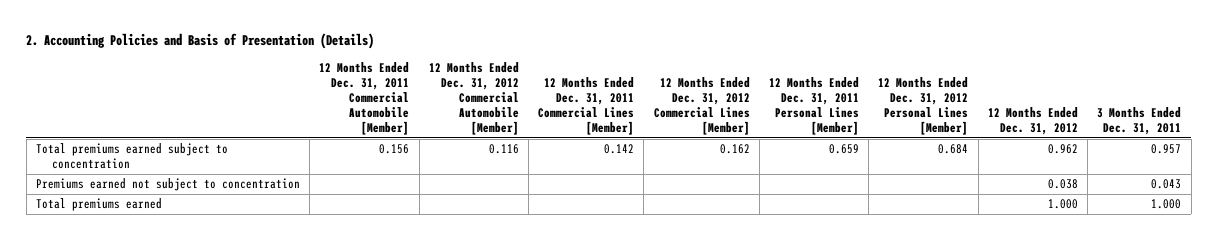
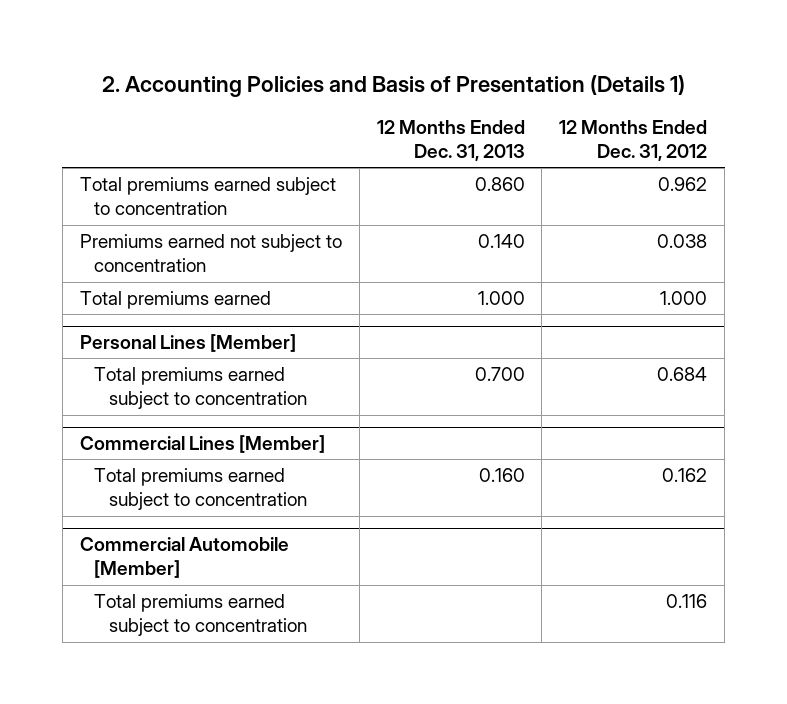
- 2. Accounting Policies and Basis of Presentation (Details)
+ 2. Accounting Policies and Basis of Presentation (Details 1)
- | 12 Months Ended Dec. 31, 2011 Commercial Automobile [Member] | 12 Months Ended Dec. 31, 2012 Commercial Automobile [Member] | 12 Months Ended Dec. 31, 2011 Commercial Lines [Member] | 12 Months Ended Dec. 31, 2012 Commercial Lines [Member] | 12 Months Ended Dec. 31, 2011 Personal Lines [Member] | 12 Months Ended Dec. 31, 2012 Personal Lines [Member] | 12 Months Ended Dec. 31, 2012 | 3 Months Ended Dec. 31, 2011
+ | 12 Months Ended Dec. 31, 2013 | 12 Months Ended Dec. 31, 2012
+ Personal Lines [Member]
+ Total premiums earned subject to concentration | 0.700 | 0.684
+ Commercial Lines [Member]
+ Total premiums earned subject to concentration | 0.160 | 0.162
+ Commercial Automobile [Member]
+ Total premiums earned subject to concentration | | 0.116

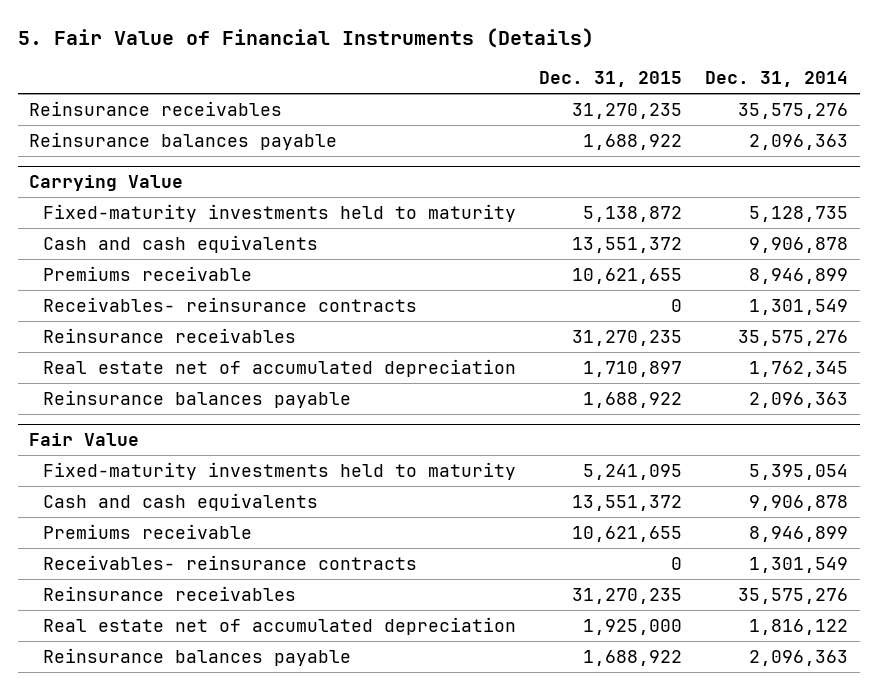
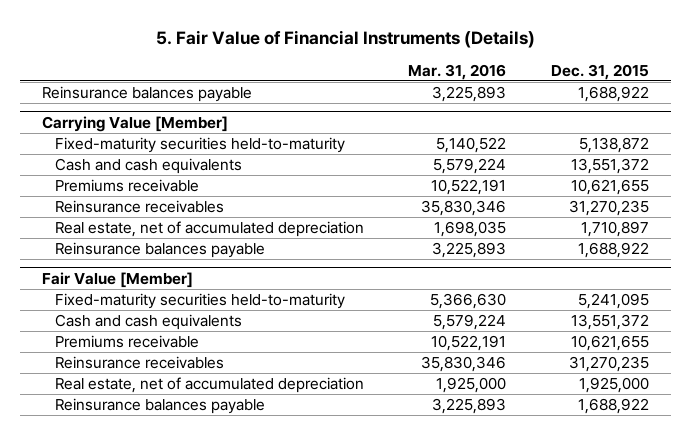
- | Dec. 31, 2015 | Dec. 31, 2014
+ | Mar. 31, 2016 | Dec. 31, 2015
- Reinsurance receivables | 31,270,235 | 35,575,276
- Carrying Value
- Fixed-maturity investments held to maturity | 5,138,872 | 5,128,735
+ Carrying Value [Member]
+ Fixed-maturity securities held-to-maturity | 5,140,522 | 5,138,872
- Receivables- reinsurance contracts | 0 | 1,301,549
- Real estate net of accumulated depreciation | 1,710,897 | 1,762,345
+ Real estate, net of accumulated depreciation | 1,698,035 | 1,710,897
- Fair Value
- Fixed-maturity investments held to maturity | 5,241,095 | 5,395,054
+ Fair Value [Member]
+ Fixed-maturity securities held-to-maturity | 5,366,630 | 5,241,095
- Receivables- reinsurance contracts | 0 | 1,301,549
- Real estate net of accumulated depreciation | 1,925,000 | 1,816,122
+ Real estate, net of accumulated depreciation | 1,925,000 | 1,925,000

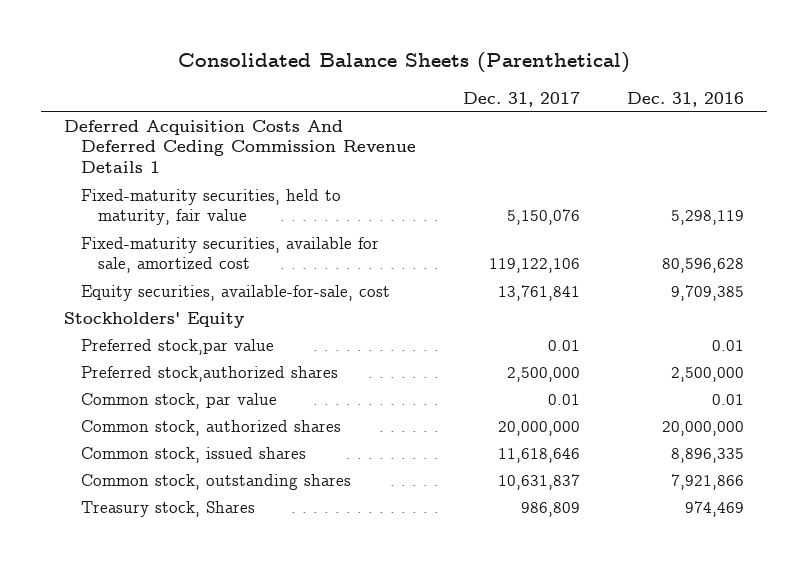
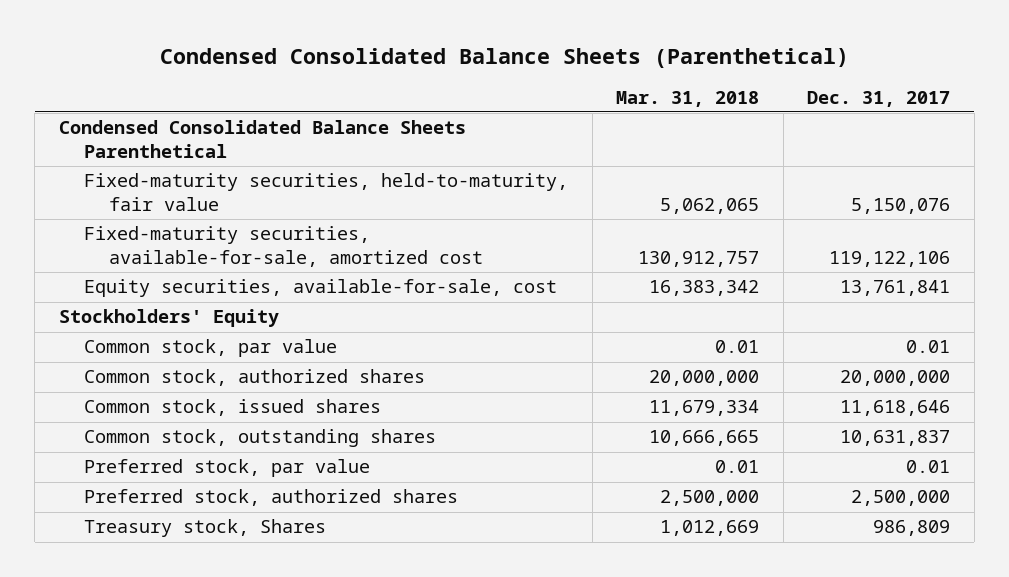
- Consolidated Balance Sheets (Parenthetical)
+ Condensed Consolidated Balance Sheets (Parenthetical)
- | Dec. 31, 2017 | Dec. 31, 2016
+ | Mar. 31, 2018 | Dec. 31, 2017
- Deferred Acquisition Costs And Deferred Ceding Commission Revenue Details 1
- Fixed-maturity securities, held to maturity, fair value | 5,150,076 | 5,298,119
- Fixed-maturity securities, available for sale, amortized cost | 119,122,106 | 80,596,628
+ Condensed Consolidated Balance Sheets Parenthetical
+ Fixed-maturity securities, held-to-maturity, fair value | 5,062,065 | 5,150,076
+ Fixed-maturity securities, available-for-sale, amortized cost | 130,912,757 | 119,122,106
- Preferred stock,par value | 0.01 | 0.01
- Preferred stock,authorized shares | 2,500,000 | 2,500,000
+ Preferred stock, par value | 0.01 | 0.01
+ Preferred stock, authorized shares | 2,500,000 | 2,500,000

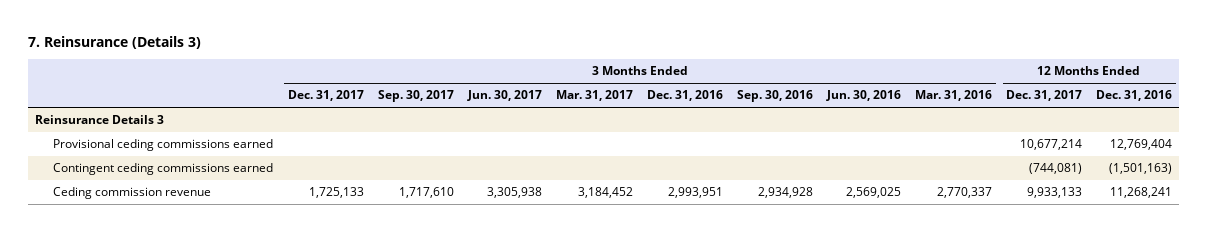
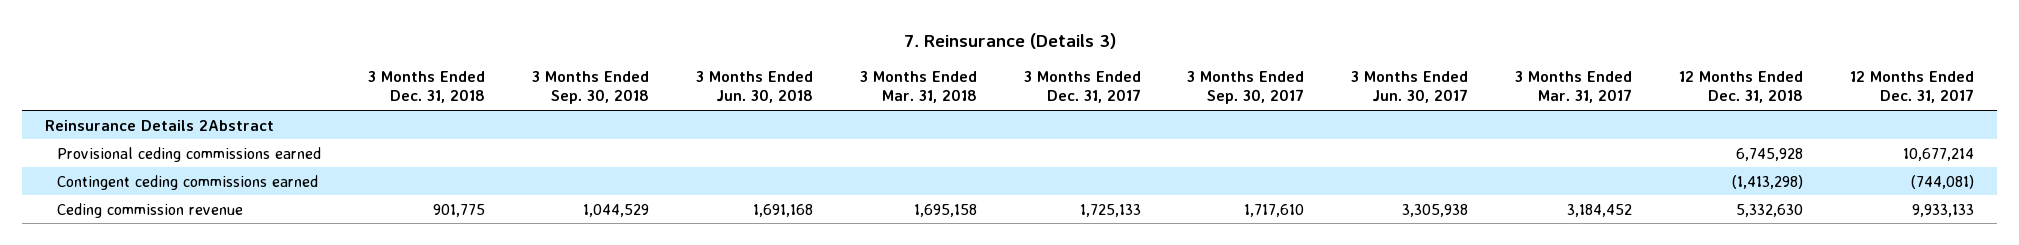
- | 3 Months Ended Dec. 31, 2017 | 3 Months Ended Sep. 30, 2017 | 3 Months Ended Jun. 30, 2017 | 3 Months Ended Mar. 31, 2017 | 3 Months Ended Dec. 31, 2016 | 3 Months Ended Sep. 30, 2016 | 3 Months Ended Jun. 30, 2016 | 3 Months Ended Mar. 31, 2016 | 12 Months Ended Dec. 31, 2017 | 12 Months Ended Dec. 31, 2016
+ | 3 Months Ended Dec. 31, 2018 | 3 Months Ended Sep. 30, 2018 | 3 Months Ended Jun. 30, 2018 | 3 Months Ended Mar. 31, 2018 | 3 Months Ended Dec. 31, 2017 | 3 Months Ended Sep. 30, 2017 | 3 Months Ended Jun. 30, 2017 | 3 Months Ended Mar. 31, 2017 | 12 Months Ended Dec. 31, 2018 | 12 Months Ended Dec. 31, 2017
- Reinsurance Details 3
+ Reinsurance Details 2Abstract

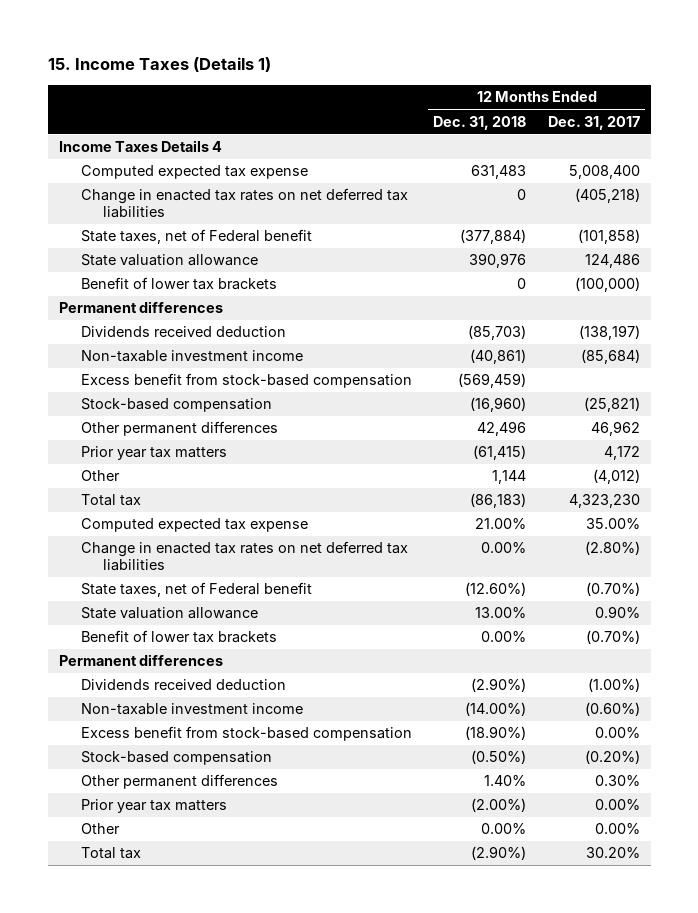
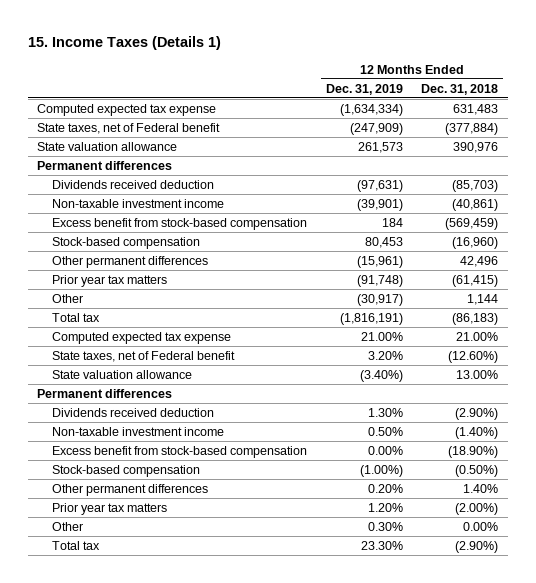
- | 12 Months Ended Dec. 31, 2018 | 12 Months Ended Dec. 31, 2017
+ | 12 Months Ended Dec. 31, 2019 | 12 Months Ended Dec. 31, 2018
- Income Taxes Details 4
- Change in enacted tax rates on net deferred tax liabilities | 0 | (405,218)
- Benefit of lower tax brackets | 0 | (100,000)
- Change in enacted tax rates on net deferred tax liabilities | 0.00% | (2.80%)
- Benefit of lower tax brackets | 0.00% | (0.70%)
- Non-taxable investment income | (14.00%) | (0.60%)
+ Non-taxable investment income | 0.50% | (1.40%)

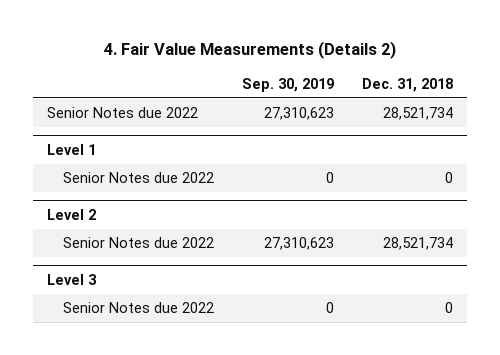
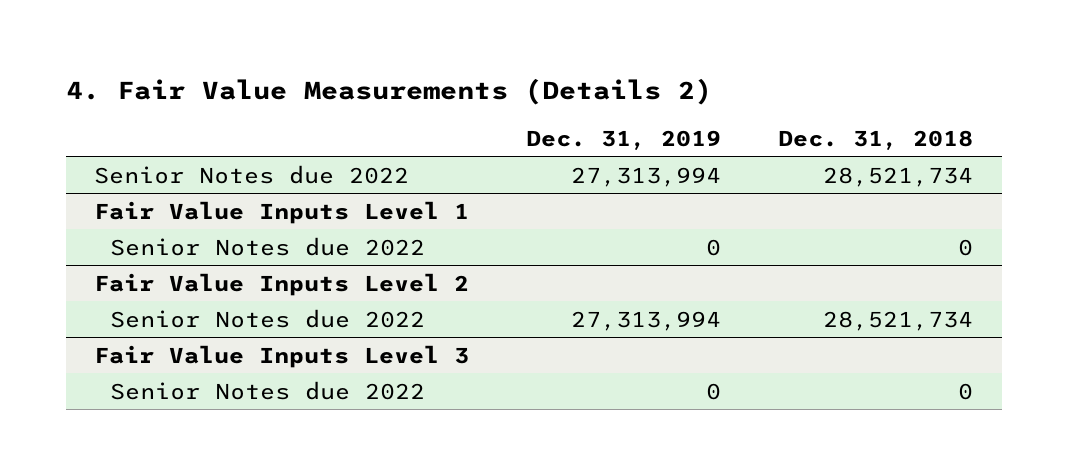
- | Sep. 30, 2019 | Dec. 31, 2018
+ | Dec. 31, 2019 | Dec. 31, 2018
- Level 1
+ Fair Value Inputs Level 1
- Level 2
+ Fair Value Inputs Level 2
- Level 3
+ Fair Value Inputs Level 3

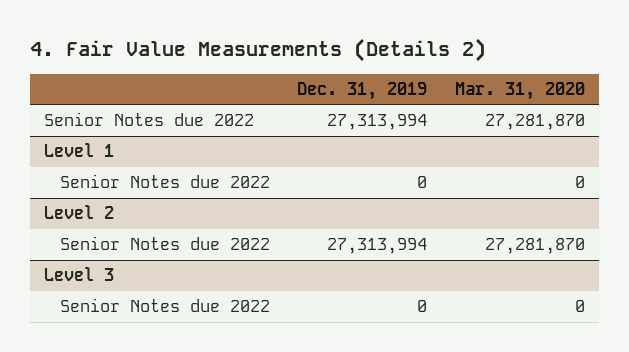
- | Dec. 31, 2019 | Dec. 31, 2018
+ | Dec. 31, 2019 | Mar. 31, 2020
- Fair Value Inputs Level 1
+ Level 1
- Fair Value Inputs Level 2
+ Level 2
- Fair Value Inputs Level 3
+ Level 3

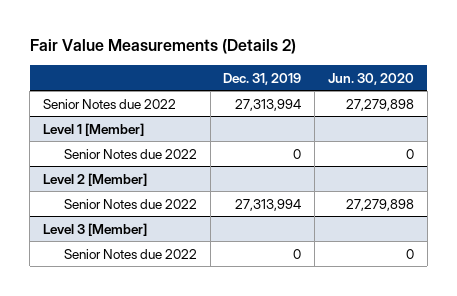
- 4. Fair Value Measurements (Details 2)
+ Fair Value Measurements (Details 2)
- | Dec. 31, 2019 | Mar. 31, 2020
+ | Dec. 31, 2019 | Jun. 30, 2020
- Level 1
+ Level 1 [Member]
- Level 2
+ Level 2 [Member]
- Level 3
+ Level 3 [Member]

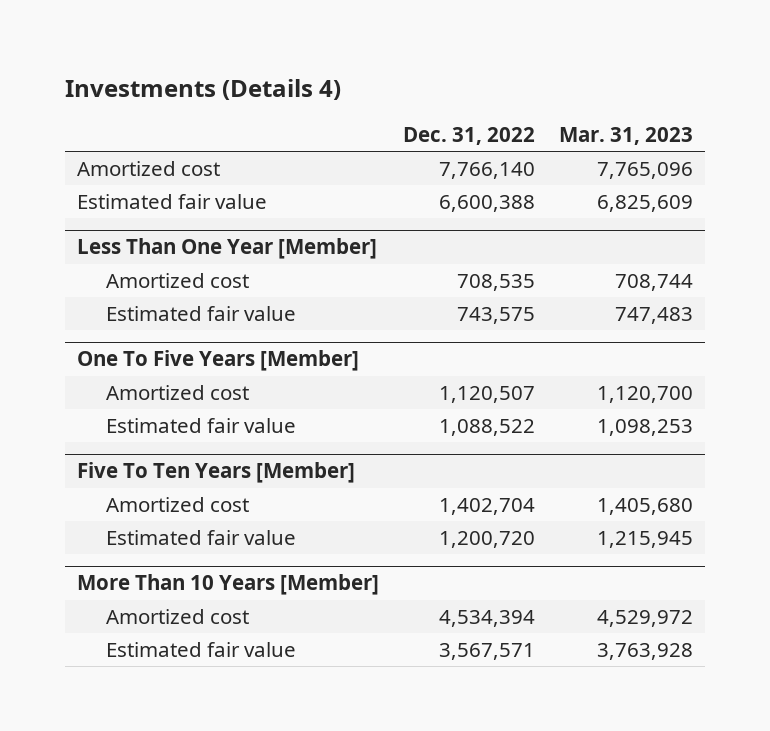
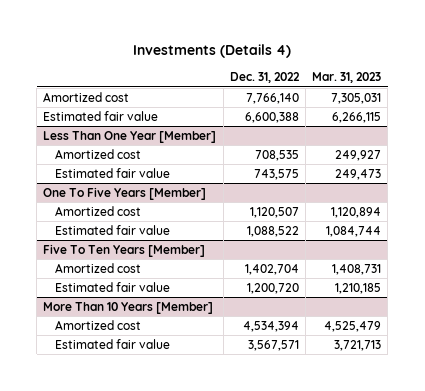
- Amortized cost | 7,766,140 | 7,765,096
- Estimated fair value | 6,600,388 | 6,825,609
+ Amortized cost | 7,766,140 | 7,305,031
+ Estimated fair value | 6,600,388 | 6,266,115
@ Less Than One Year [Member]
- Amortized cost | 708,535 | 708,744
- Estimated fair value | 743,575 | 747,483
+ Amortized cost | 708,535 | 249,927
+ Estimated fair value | 743,575 | 249,473
@ One To Five Years [Member]
- Amortized cost | 1,120,507 | 1,120,700
- Estimated fair value | 1,088,522 | 1,098,253
+ Amortized cost | 1,120,507 | 1,120,894
+ Estimated fair value | 1,088,522 | 1,084,744
@ Five To Ten Years [Member]
- Amortized cost | 1,402,704 | 1,405,680
- Estimated fair value | 1,200,720 | 1,215,945
+ Amortized cost | 1,402,704 | 1,408,731
+ Estimated fair value | 1,200,720 | 1,210,185
@ More Than 10 Years [Member]
- Amortized cost | 4,534,394 | 4,529,972
- Estimated fair value | 3,567,571 | 3,763,928
+ Amortized cost | 4,534,394 | 4,525,479
+ Estimated fair value | 3,567,571 | 3,721,713

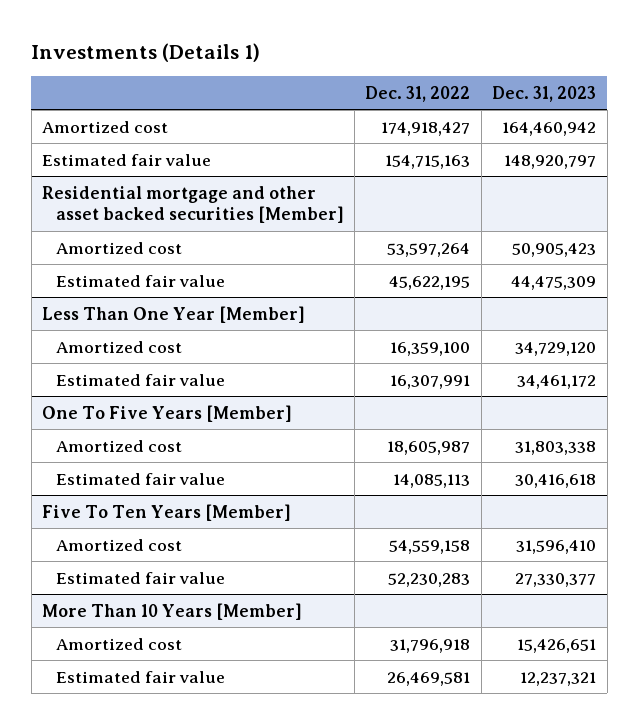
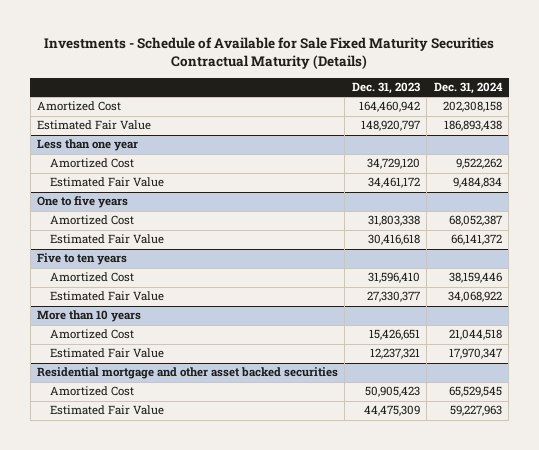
- Investments (Details 1)
+ Investments - Schedule of Available for Sale Fixed Maturity Securities Contractual Maturity (Details)
- | Dec. 31, 2022 | Dec. 31, 2023
+ | Dec. 31, 2023 | Dec. 31, 2024
- Amortized cost | 174,918,427 | 164,460,942
- Estimated fair value | 154,715,163 | 148,920,797
- Residential mortgage and other asset backed securities [Member]
- Amortized cost | 53,597,264 | 50,905,423
- Estimated fair value | 45,622,195 | 44,475,309
- Less Than One Year [Member]
- Amortized cost | 16,359,100 | 34,729,120
- Estimated fair value | 16,307,991 | 34,461,172
- One To Five Years [Member]
- Amortized cost | 18,605,987 | 31,803,338
- Estimated fair value | 14,085,113 | 30,416,618
- Five To Ten Years [Member]
- Amortized cost | 54,559,158 | 31,596,410
- Estimated fair value | 52,230,283 | 27,330,377
- More Than 10 Years [Member]
- Amortized cost | 31,796,918 | 15,426,651
- Estimated fair value | 26,469,581 | 12,237,321
+ Amortized Cost | 164,460,942 | 202,308,158
+ Estimated Fair Value | 148,920,797 | 186,893,438
+ Less than one year
+ Amortized Cost | 34,729,120 | 9,522,262
+ Estimated Fair Value | 34,461,172 | 9,484,834
+ One to five years
+ Amortized Cost | 31,803,338 | 68,052,387
+ Estimated Fair Value | 30,416,618 | 66,141,372
+ Five to ten years
+ Amortized Cost | 31,596,410 | 38,159,446
+ Estimated Fair Value | 27,330,377 | 34,068,922
+ More than 10 years
+ Amortized Cost | 15,426,651 | 21,044,518
+ Estimated Fair Value | 12,237,321 | 17,970,347
+ Residential mortgage and other asset backed securities
+ Amortized Cost | 50,905,423 | 65,529,545
+ Estimated Fair Value | 44,475,309 | 59,227,963

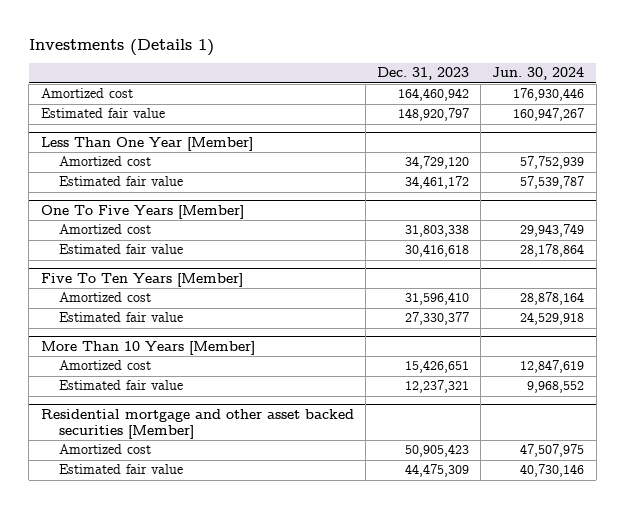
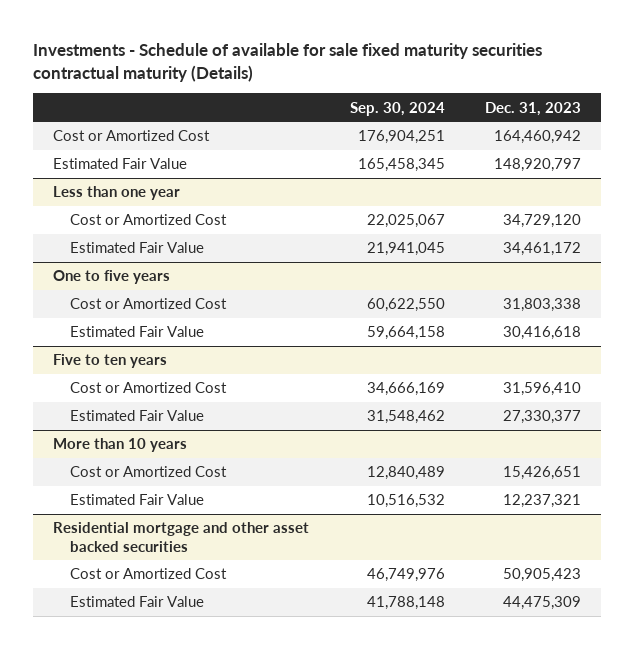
- Investments (Details 1)
+ Investments - Schedule of available for sale fixed maturity securities contractual maturity (Details)
- | Dec. 31, 2023 | Jun. 30, 2024
+ | Sep. 30, 2024 | Dec. 31, 2023
- Amortized cost | 164,460,942 | 176,930,446
- Estimated fair value | 148,920,797 | 160,947,267
- Less Than One Year [Member]
- Amortized cost | 34,729,120 | 57,752,939
- Estimated fair value | 34,461,172 | 57,539,787
- One To Five Years [Member]
- Amortized cost | 31,803,338 | 29,943,749
- Estimated fair value | 30,416,618 | 28,178,864
- Five To Ten Years [Member]
- Amortized cost | 31,596,410 | 28,878,164
- Estimated fair value | 27,330,377 | 24,529,918
- More Than 10 Years [Member]
- Amortized cost | 15,426,651 | 12,847,619
- Estimated fair value | 12,237,321 | 9,968,552
- Residential mortgage and other asset backed securities [Member]
- Amortized cost | 50,905,423 | 47,507,975
- Estimated fair value | 44,475,309 | 40,730,146
+ Cost or Amortized Cost | 176,904,251 | 164,460,942
+ Estimated Fair Value | 165,458,345 | 148,920,797
+ Less than one year
+ Cost or Amortized Cost | 22,025,067 | 34,729,120
+ Estimated Fair Value | 21,941,045 | 34,461,172
+ One to five years
+ Cost or Amortized Cost | 60,622,550 | 31,803,338
+ Estimated Fair Value | 59,664,158 | 30,416,618
+ Five to ten years
+ Cost or Amortized Cost | 34,666,169 | 31,596,410
+ Estimated Fair Value | 31,548,462 | 27,330,377
+ More than 10 years
+ Cost or Amortized Cost | 12,840,489 | 15,426,651
+ Estimated Fair Value | 10,516,532 | 12,237,321
+ Residential mortgage and other asset backed securities
+ Cost or Amortized Cost | 46,749,976 | 50,905,423
+ Estimated Fair Value | 41,788,148 | 44,475,309

